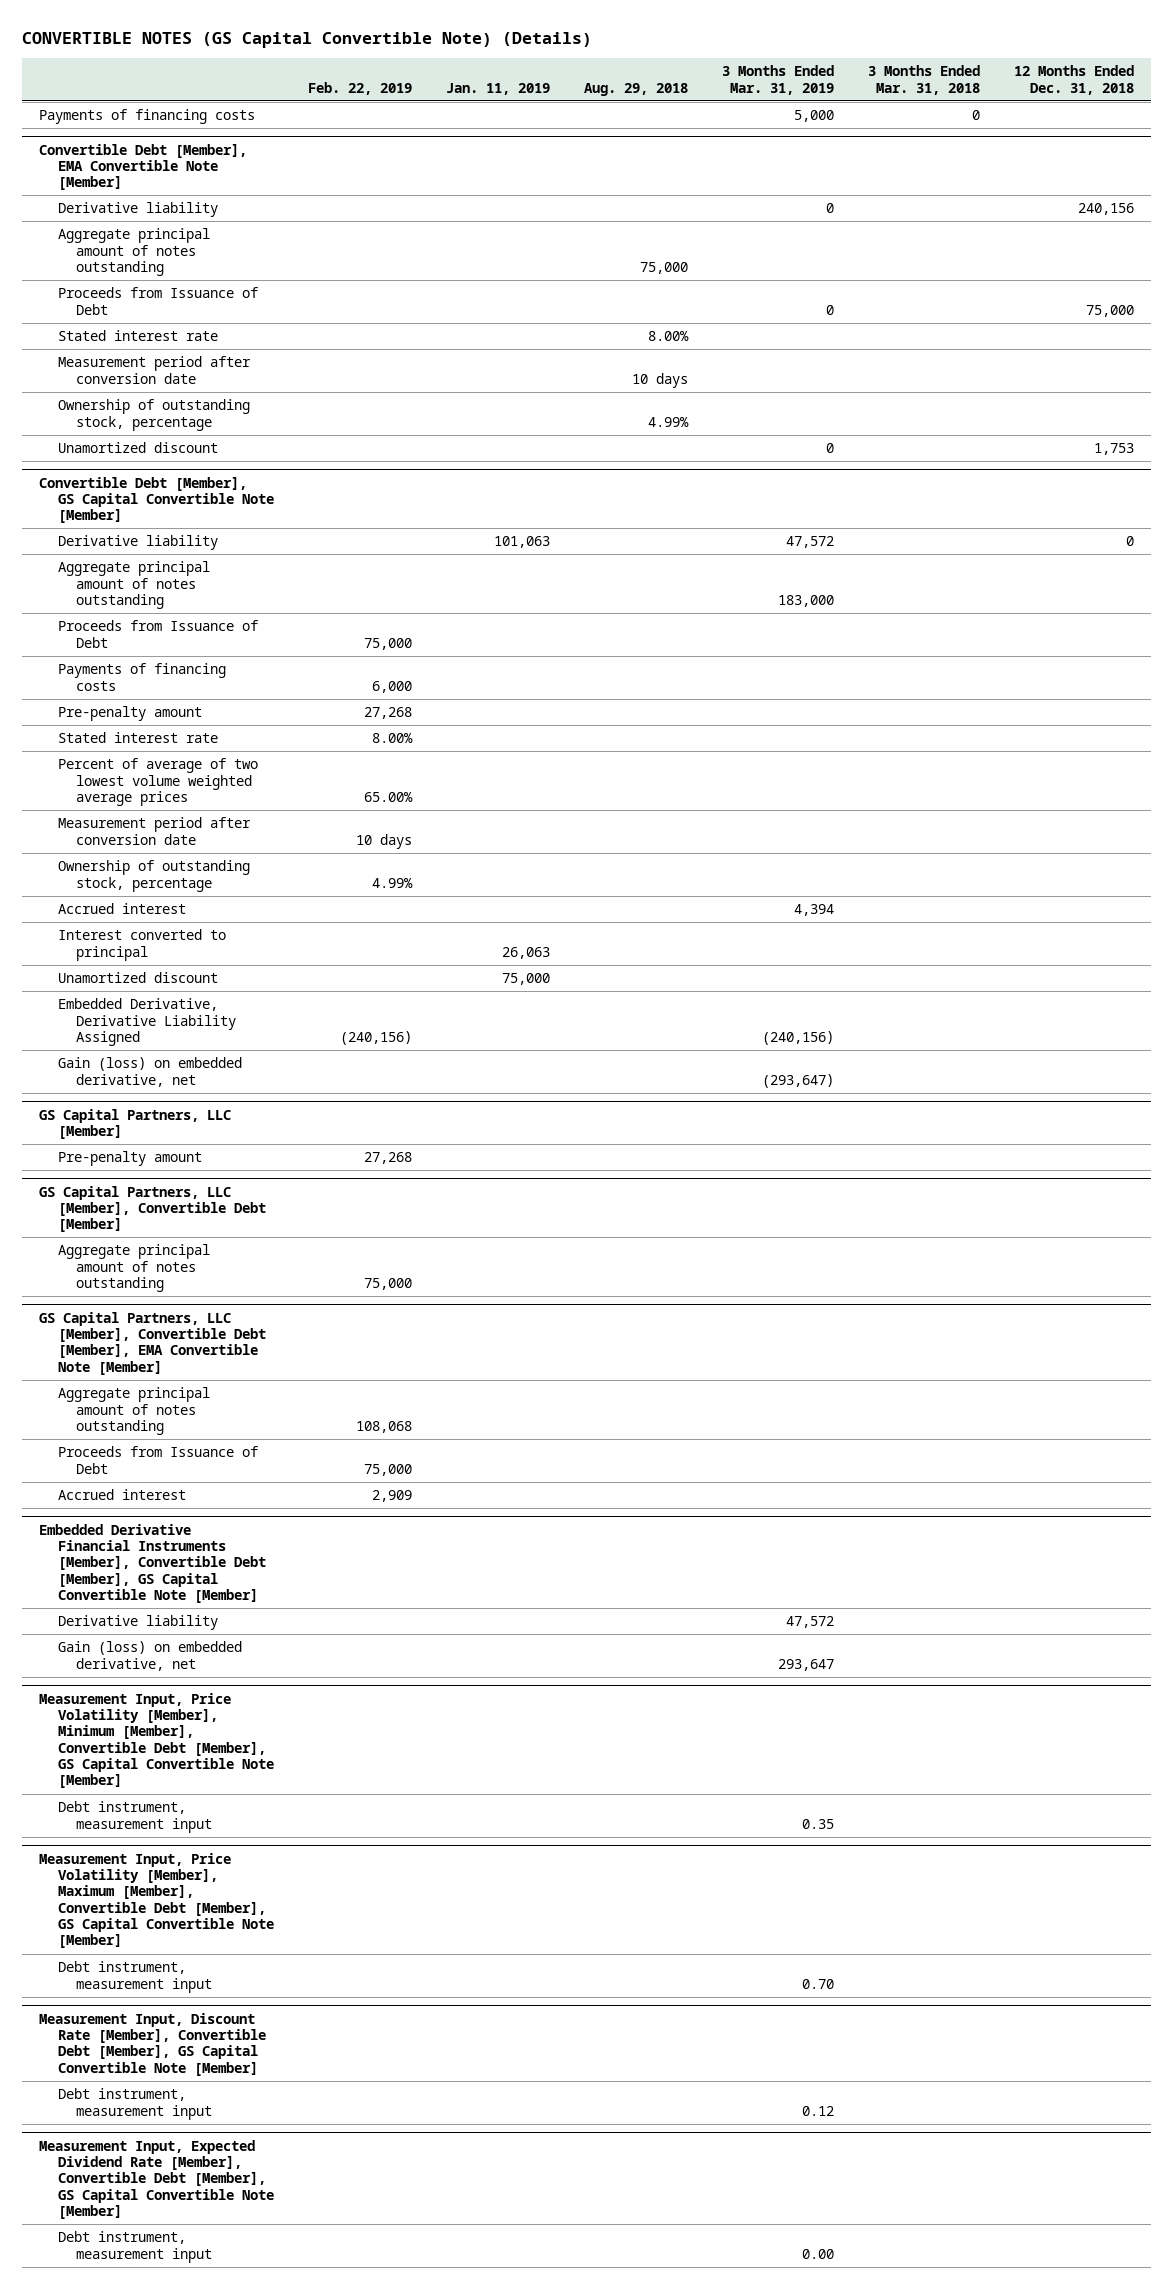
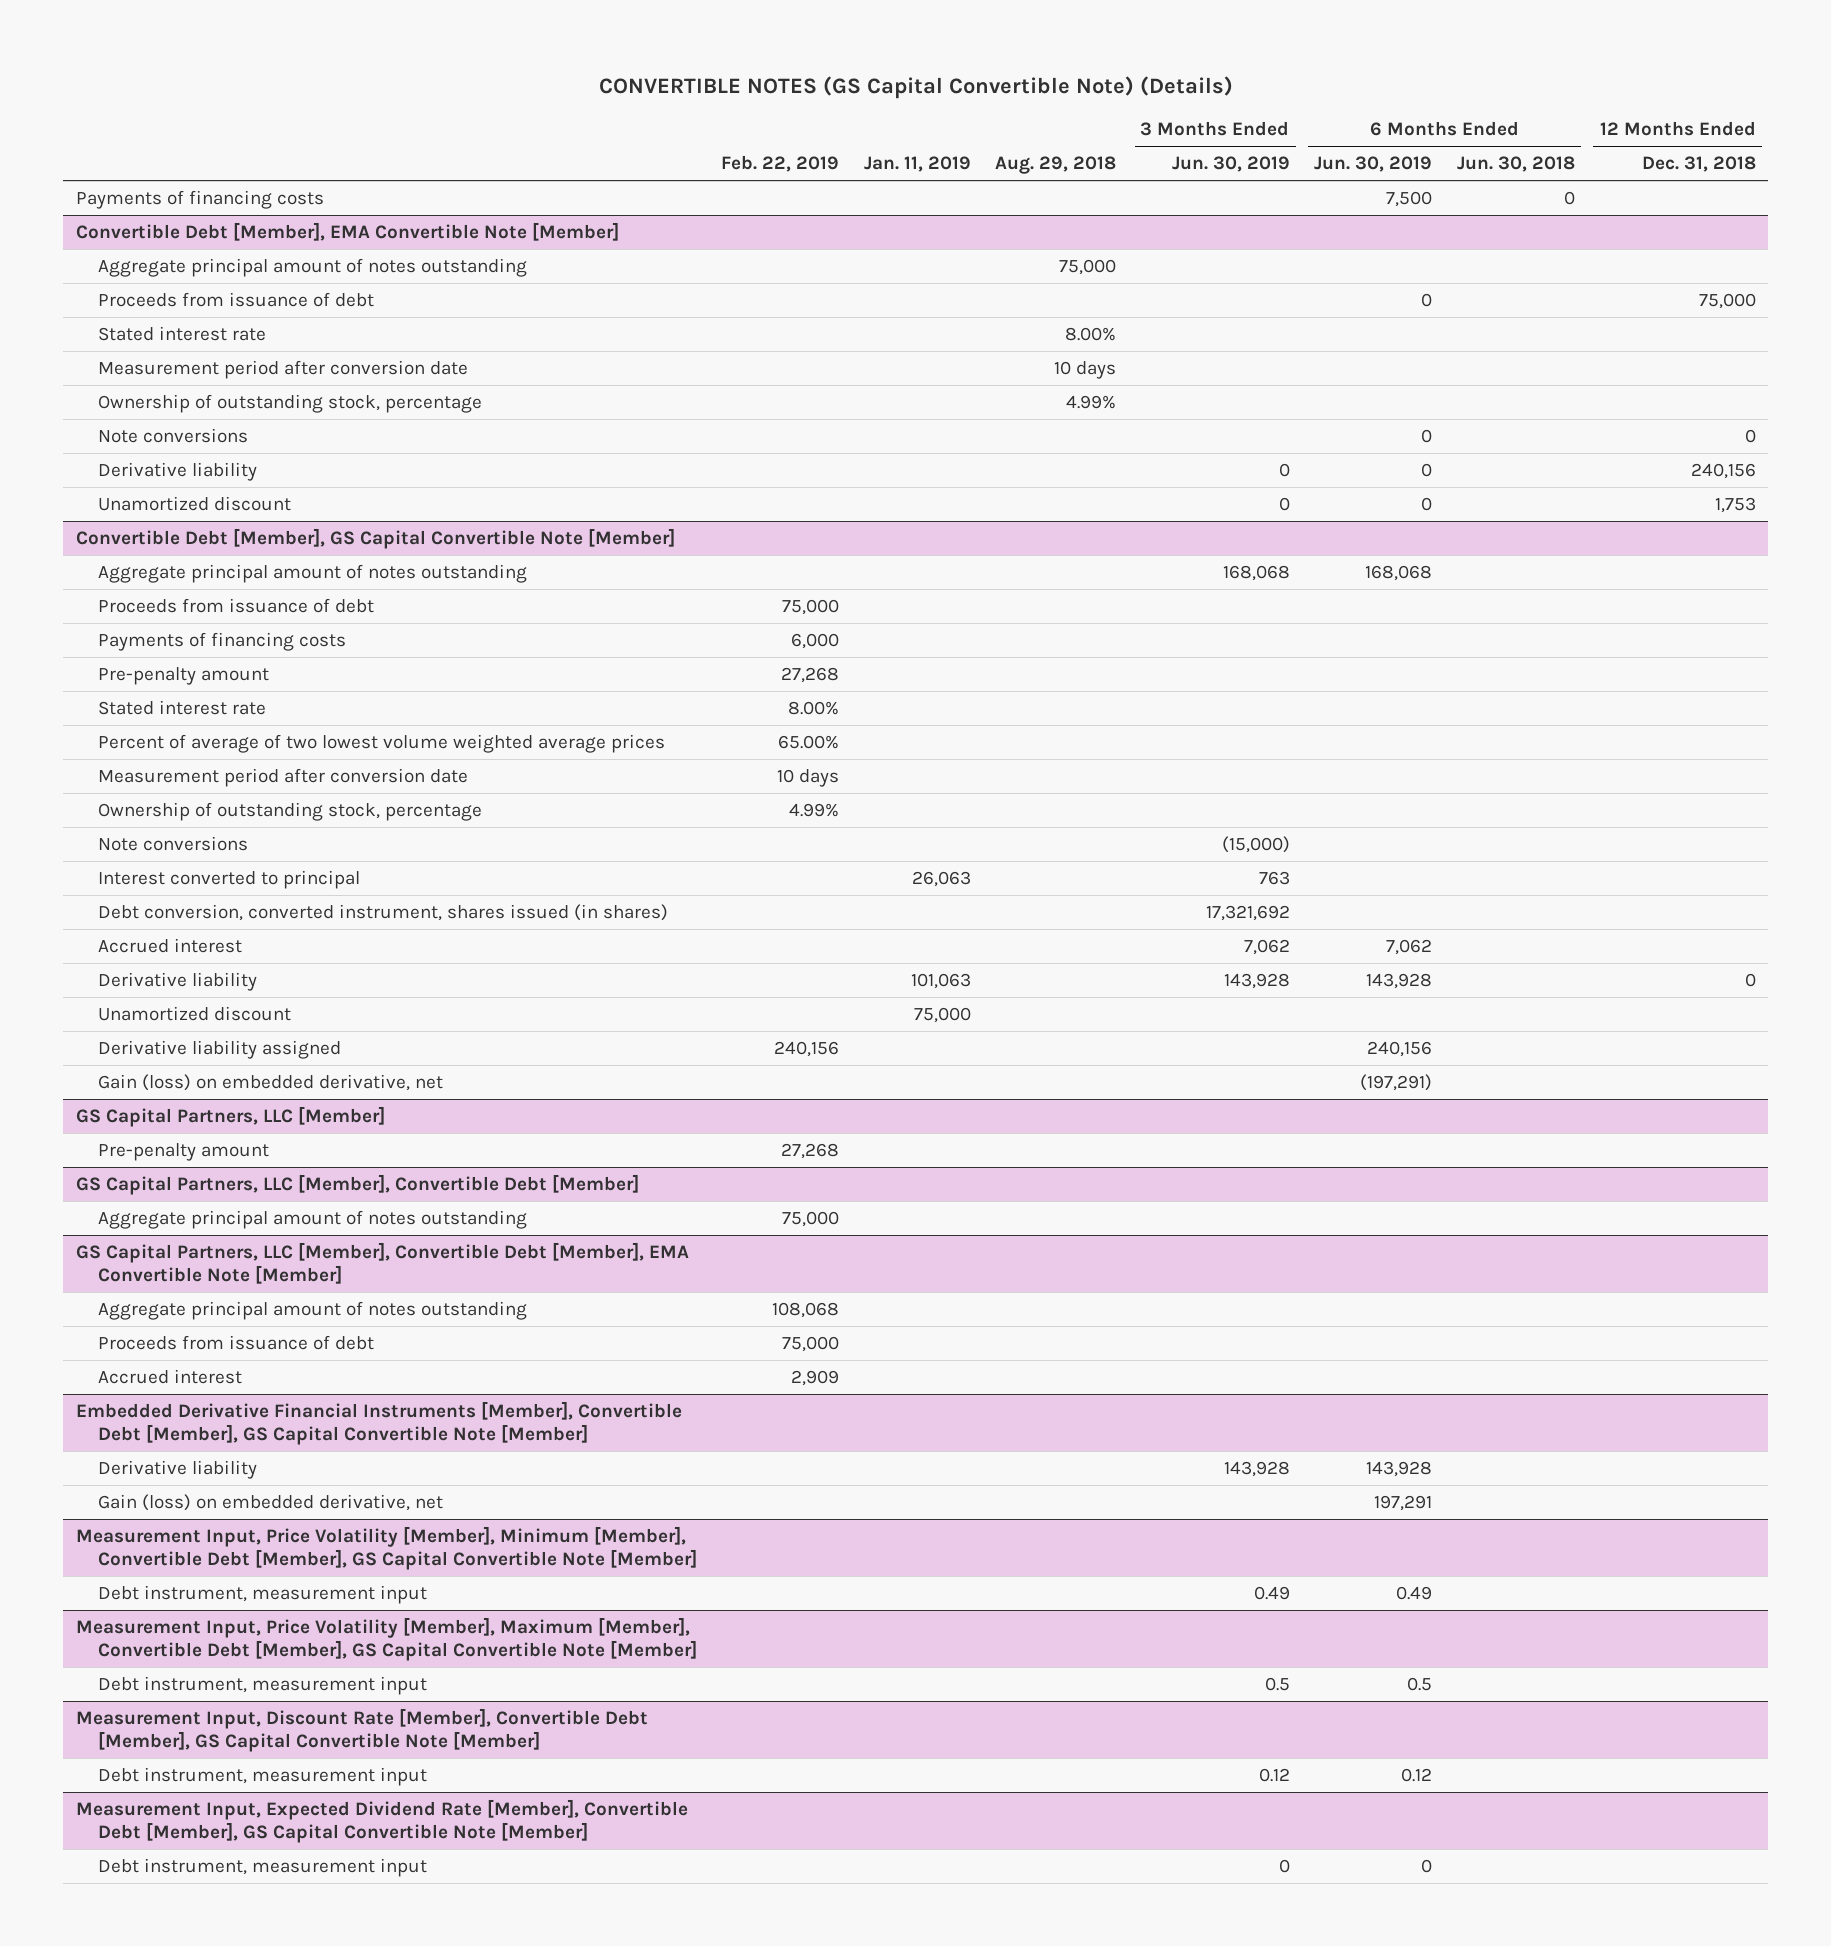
- | Feb. 22, 2019 | Jan. 11, 2019 | Aug. 29, 2018 | 3 Months Ended Mar. 31, 2019 | 3 Months Ended Mar. 31, 2018 | 12 Months Ended Dec. 31, 2018
+ | Feb. 22, 2019 | Jan. 11, 2019 | Aug. 29, 2018 | 3 Months Ended Jun. 30, 2019 | 6 Months Ended Jun. 30, 2019 | 6 Months Ended Jun. 30, 2018 | 12 Months Ended Dec. 31, 2018
@ Convertible Debt [Member], EMA Convertible Note [Member]
- Proceeds from Issuance of Debt | | | | 0 | | 75,000
+ Proceeds from issuance of debt | | | | | 0 | | 75,000
+ Note conversions | | | | | 0 | | 0
moved down: Derivative liability | | | | 0 | 0 | | 240,156
@ Convertible Debt [Member], GS Capital Convertible Note [Member]
- Proceeds from Issuance of Debt | 75,000 | | | | |
+ Proceeds from issuance of debt | 75,000 | | | | | |
+ Note conversions | | | | (15,000) | | |
+ Debt conversion, converted instrument, shares issued (in shares) | | | | 17,321,692 | | |
moved down: Accrued interest | | | | 7,062 | 7,062 | |
moved down: Derivative liability | | 101,063 | | 143,928 | 143,928 | | 0
- Embedded Derivative, Derivative Liability Assigned | (240,156) | | | (240,156) | |
+ Derivative liability assigned | 240,156 | | | | 240,156 | |
@ GS Capital Partners, LLC [Member], Convertible Debt [Member], EMA Convertible Note [Member]
- Proceeds from Issuance of Debt | 75,000 | | | | |
+ Proceeds from issuance of debt | 75,000 | | | | | |

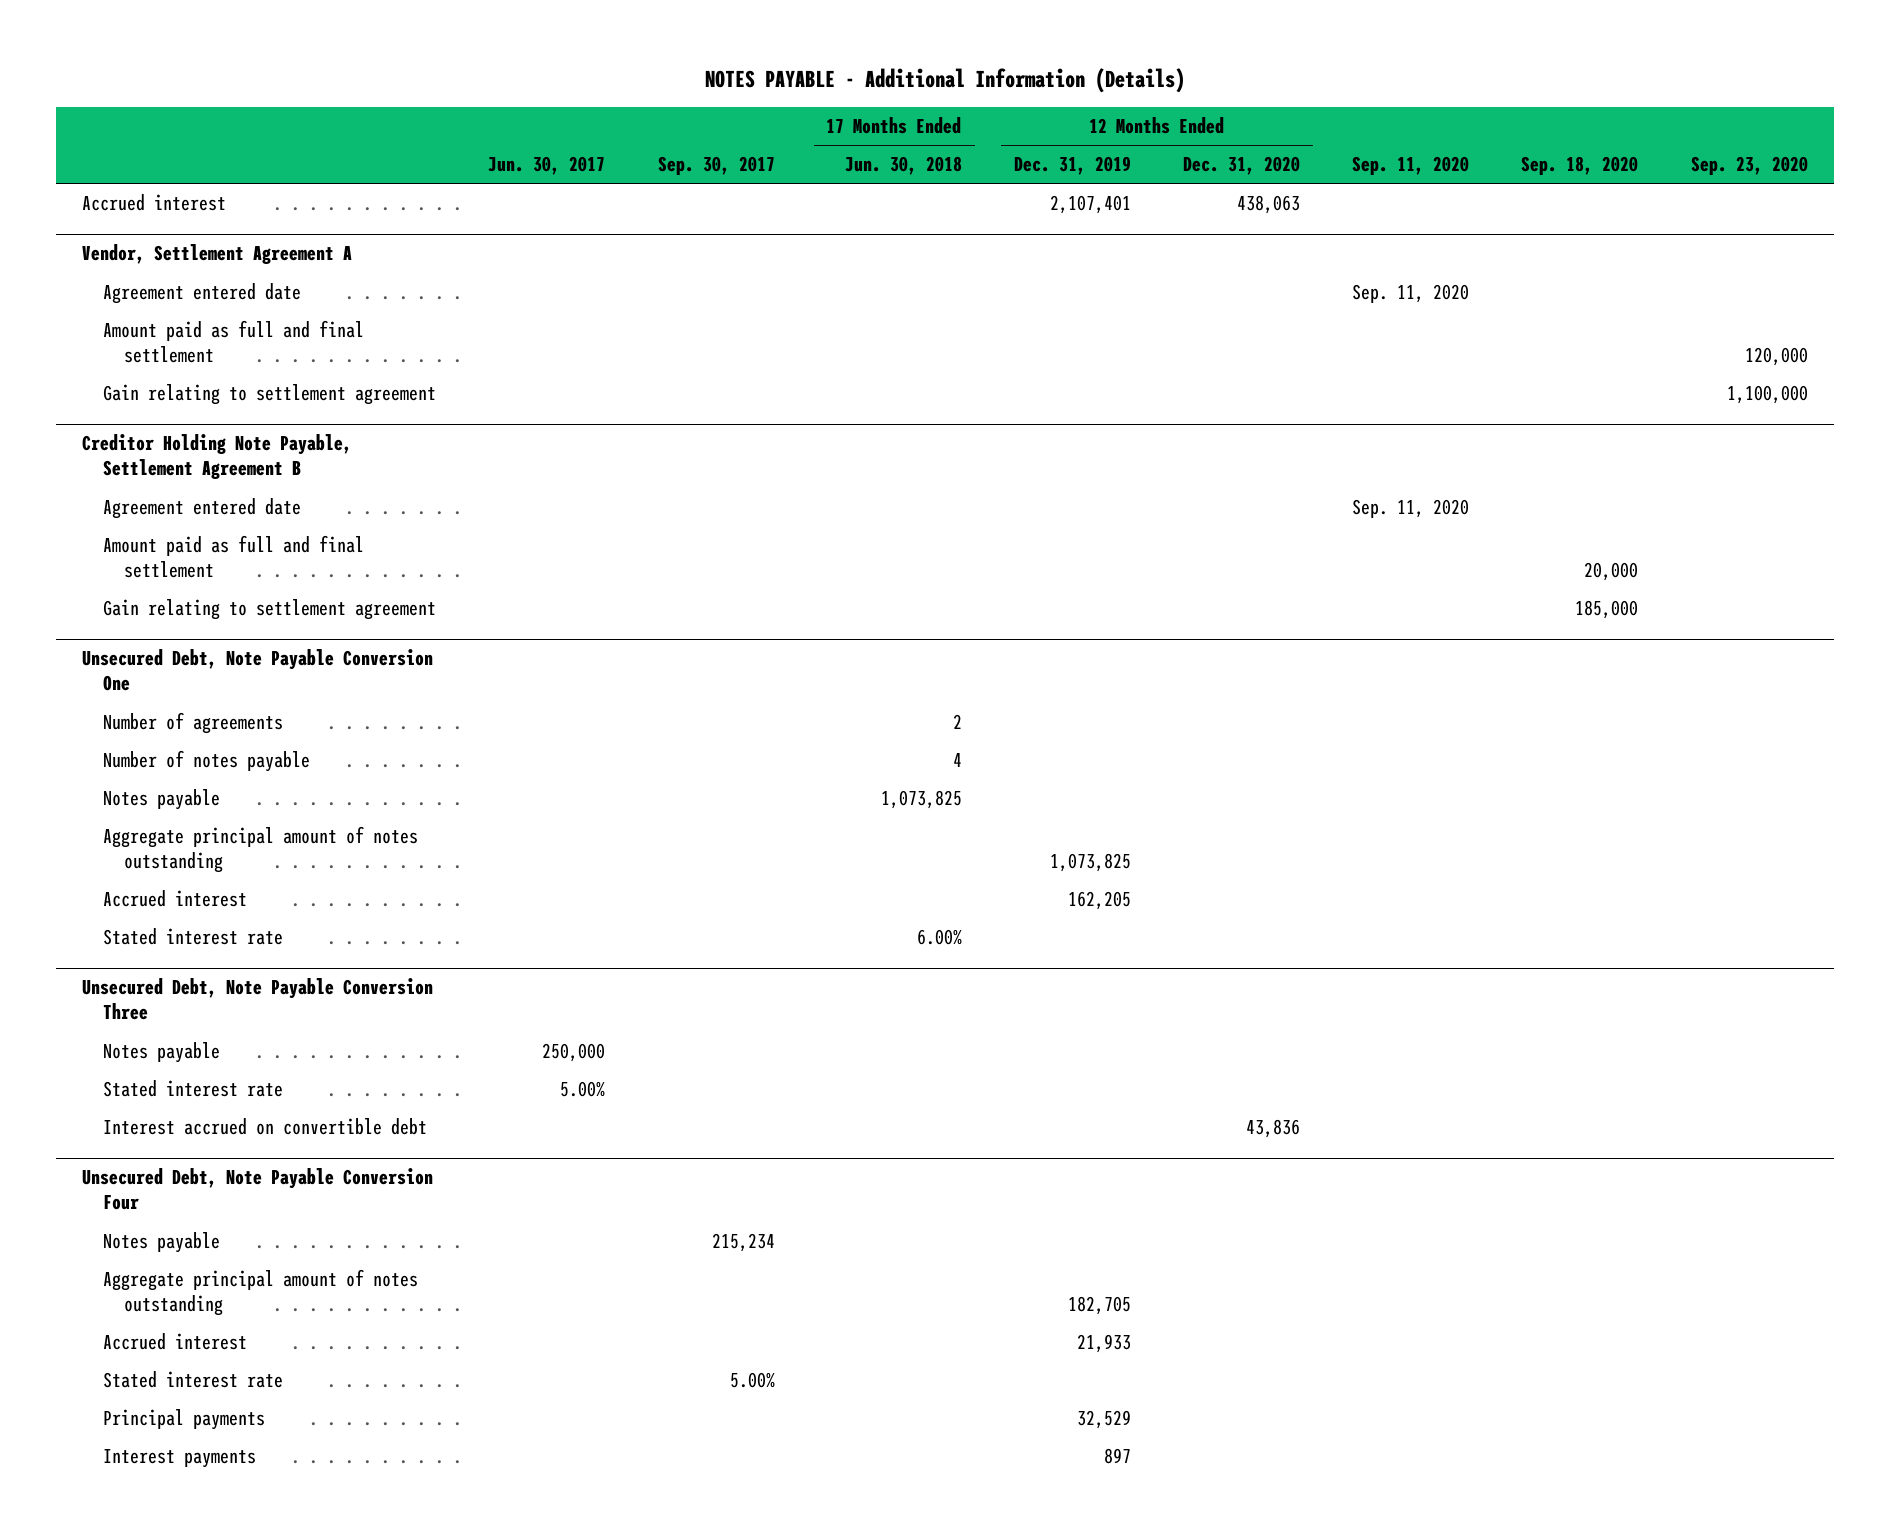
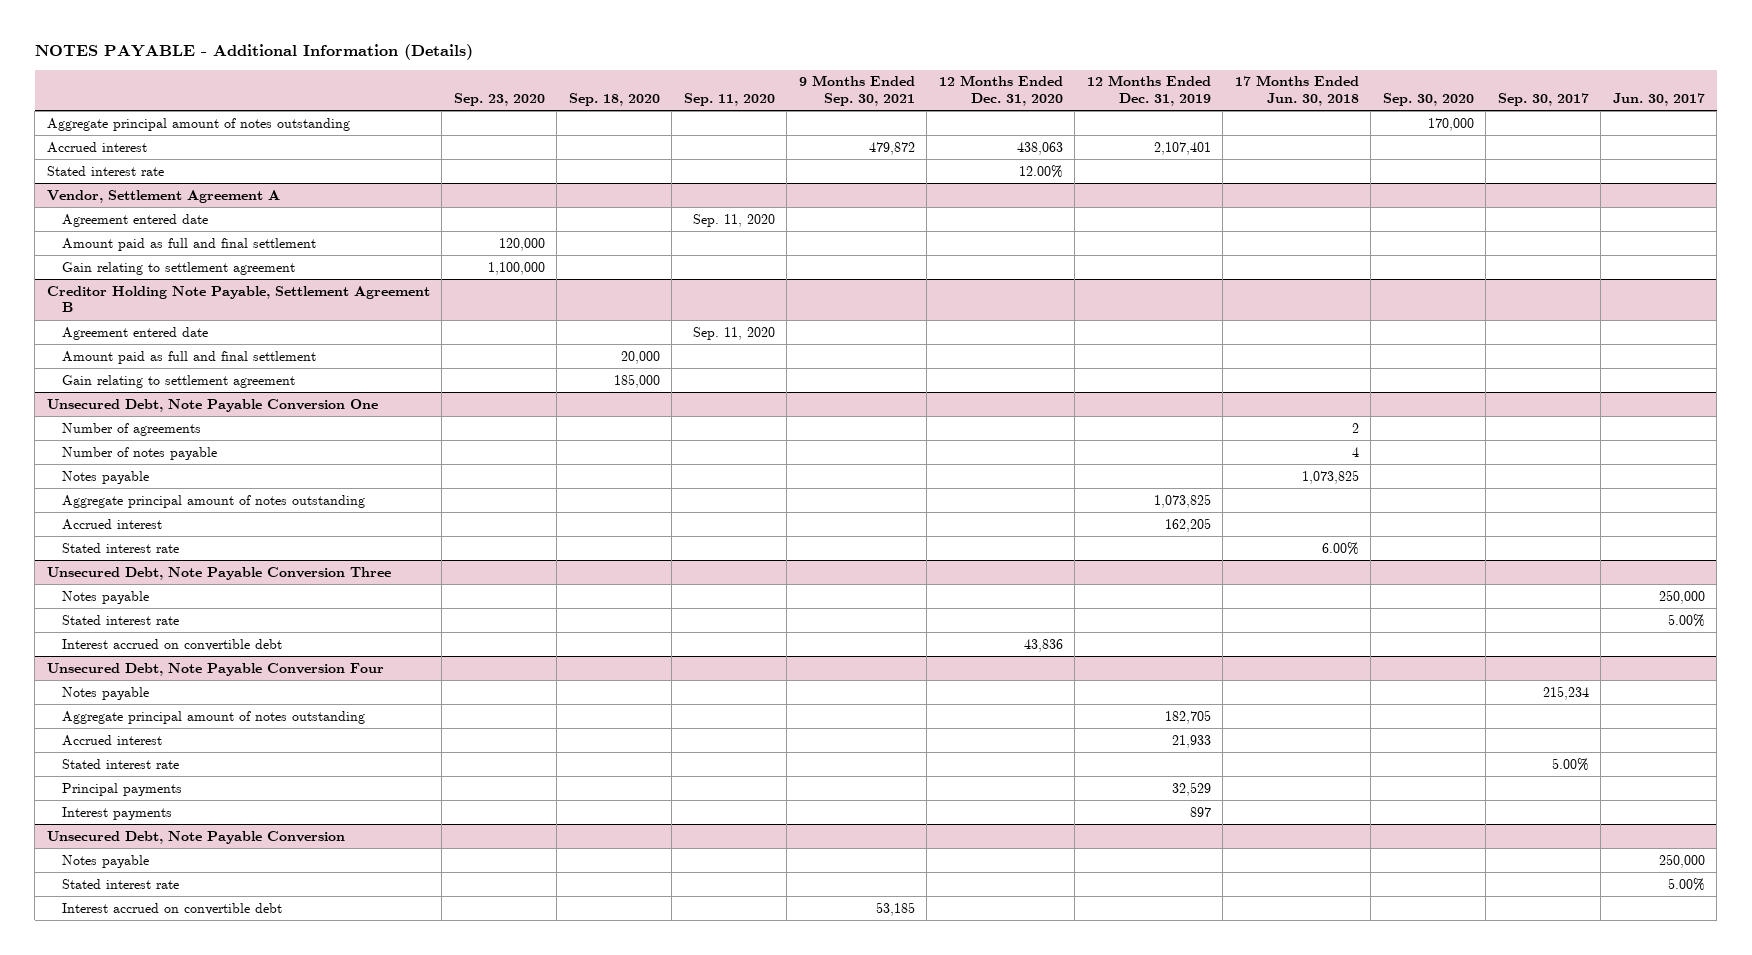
- | Jun. 30, 2017 | Sep. 30, 2017 | 17 Months Ended Jun. 30, 2018 | 12 Months Ended Dec. 31, 2019 | 12 Months Ended Dec. 31, 2020 | Sep. 11, 2020 | Sep. 18, 2020 | Sep. 23, 2020
+ | Sep. 23, 2020 | Sep. 18, 2020 | Sep. 11, 2020 | 9 Months Ended Sep. 30, 2021 | 12 Months Ended Dec. 31, 2020 | 12 Months Ended Dec. 31, 2019 | 17 Months Ended Jun. 30, 2018 | Sep. 30, 2020 | Sep. 30, 2017 | Jun. 30, 2017
+ Aggregate principal amount of notes outstanding | | | | | | | | 170,000 | |
+ Stated interest rate | | | | | 12.00% | | | | |
+ Unsecured Debt, Note Payable Conversion
+ Notes payable | | | | | | | | | | 250,000
+ Stated interest rate | | | | | | | | | | 5.00%
+ Interest accrued on convertible debt | | | | 53,185 | | | | | |

